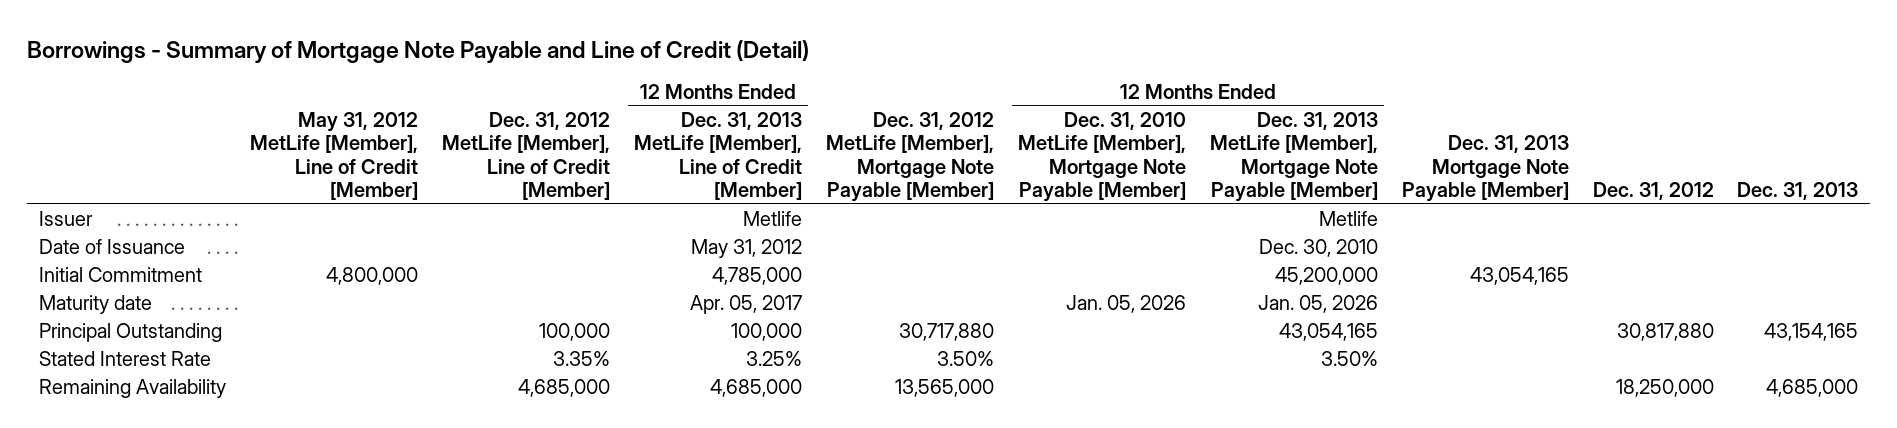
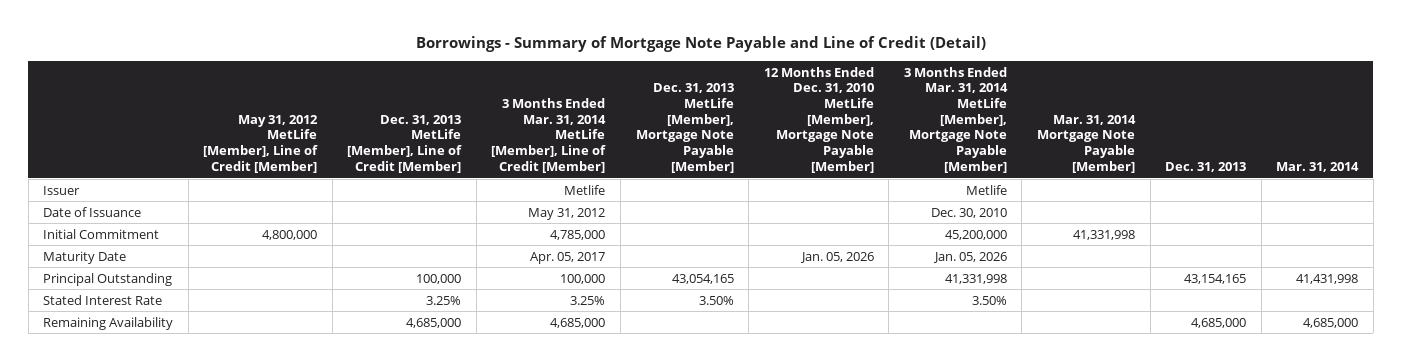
- | May 31, 2012 MetLife [Member], Line of Credit [Member] | Dec. 31, 2012 MetLife [Member], Line of Credit [Member] | 12 Months Ended Dec. 31, 2013 MetLife [Member], Line of Credit [Member] | Dec. 31, 2012 MetLife [Member], Mortgage Note Payable [Member] | 12 Months Ended Dec. 31, 2010 MetLife [Member], Mortgage Note Payable [Member] | 12 Months Ended Dec. 31, 2013 MetLife [Member], Mortgage Note Payable [Member] | Dec. 31, 2013 Mortgage Note Payable [Member] | Dec. 31, 2012 | Dec. 31, 2013
+ | May 31, 2012 MetLife [Member], Line of Credit [Member] | Dec. 31, 2013 MetLife [Member], Line of Credit [Member] | 3 Months Ended Mar. 31, 2014 MetLife [Member], Line of Credit [Member] | Dec. 31, 2013 MetLife [Member], Mortgage Note Payable [Member] | 12 Months Ended Dec. 31, 2010 MetLife [Member], Mortgage Note Payable [Member] | 3 Months Ended Mar. 31, 2014 MetLife [Member], Mortgage Note Payable [Member] | Mar. 31, 2014 Mortgage Note Payable [Member] | Dec. 31, 2013 | Mar. 31, 2014
- Maturity date | | | Apr. 05, 2017 | | Jan. 05, 2026 | Jan. 05, 2026 | | |
+ Maturity Date | | | Apr. 05, 2017 | | Jan. 05, 2026 | Jan. 05, 2026 | | |

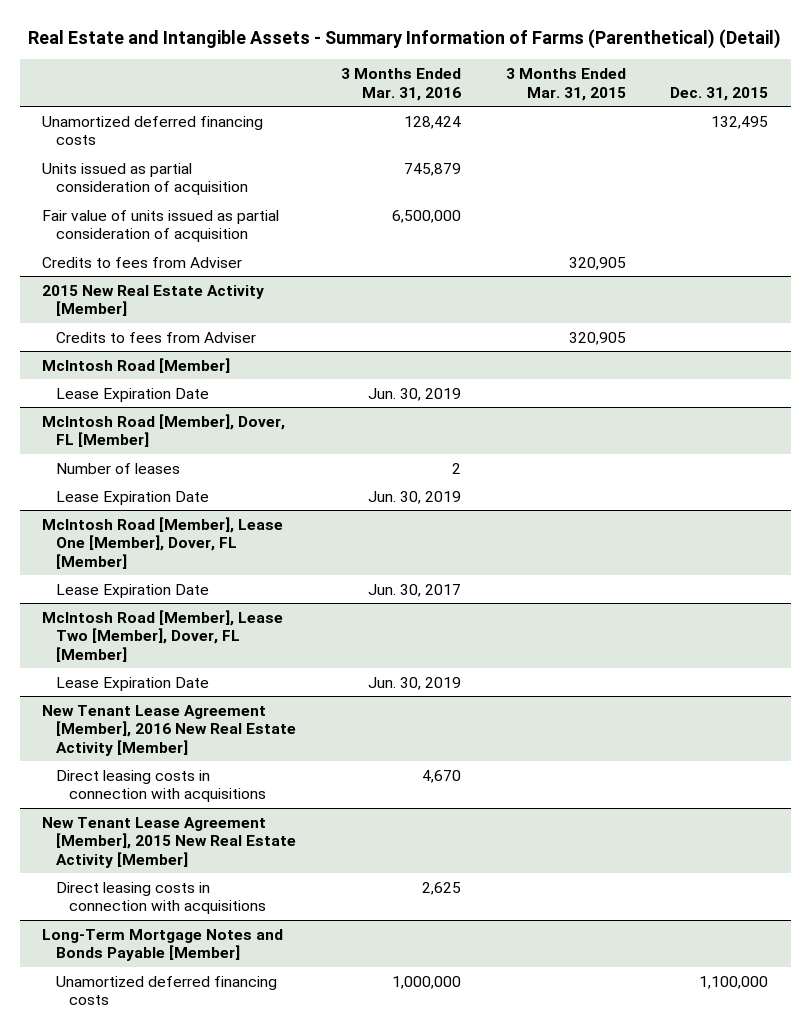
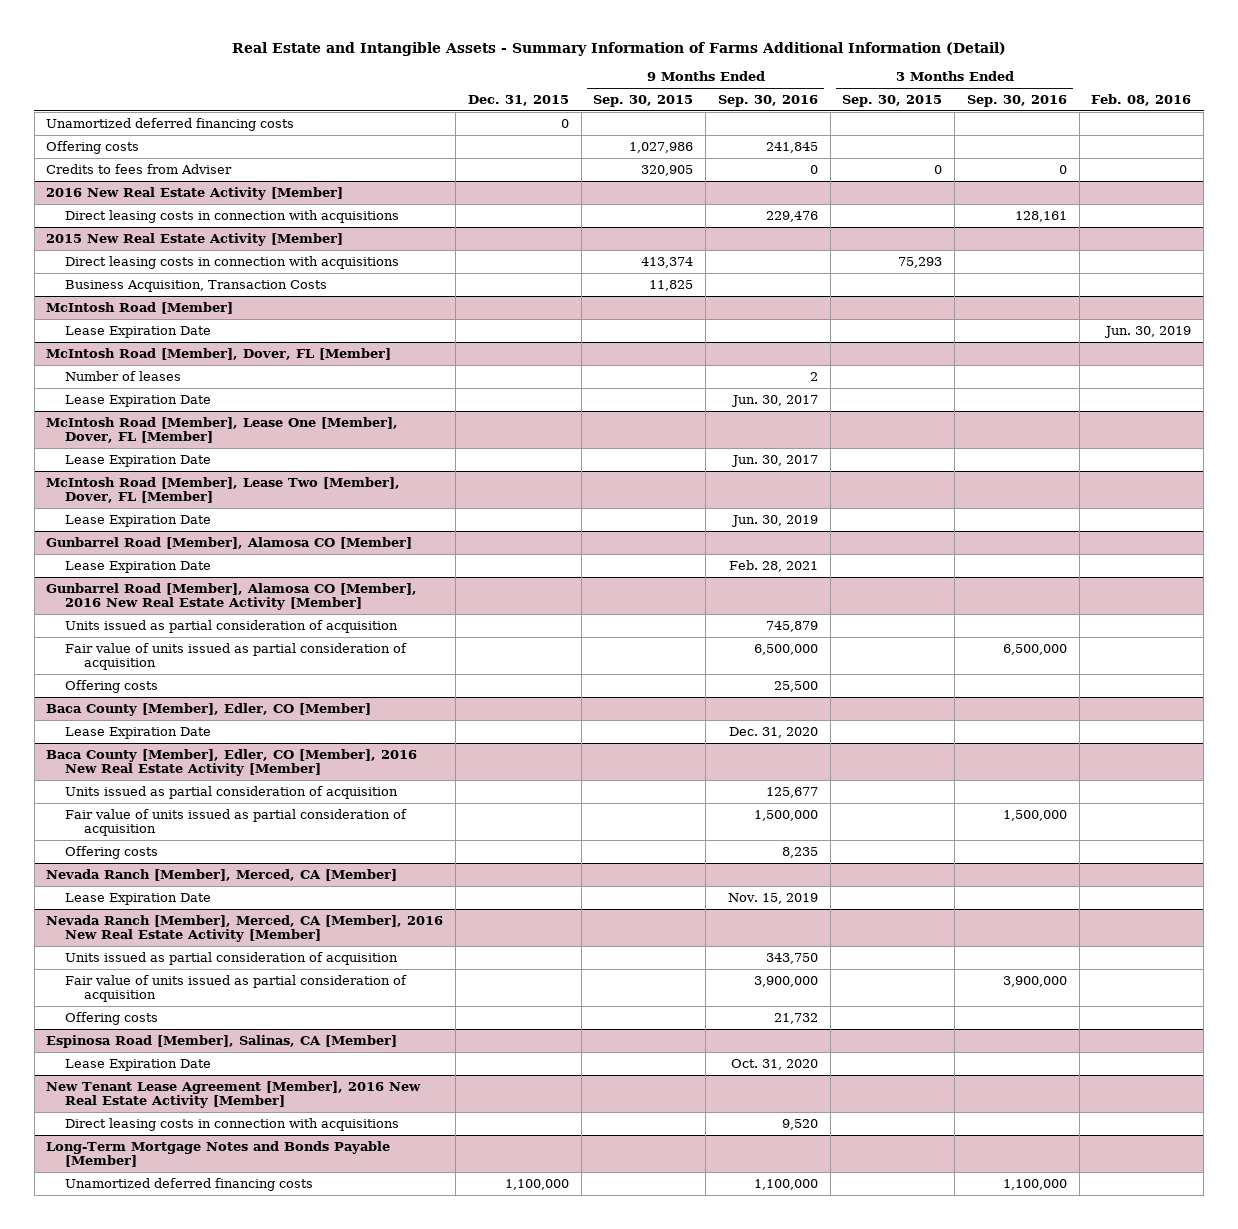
- Real Estate and Intangible Assets - Summary Information of Farms (Parenthetical) (Detail)
+ Real Estate and Intangible Assets - Summary Information of Farms Additional Information (Detail)
- | 3 Months Ended Mar. 31, 2016 | 3 Months Ended Mar. 31, 2015 | Dec. 31, 2015
+ | Dec. 31, 2015 | 9 Months Ended Sep. 30, 2015 | 9 Months Ended Sep. 30, 2016 | 3 Months Ended Sep. 30, 2015 | 3 Months Ended Sep. 30, 2016 | Feb. 08, 2016
- Unamortized deferred financing costs | 128,424 | | 132,495
- Units issued as partial consideration of acquisition | 745,879 | |
- Fair value of units issued as partial consideration of acquisition | 6,500,000 | |
+ Unamortized deferred financing costs | 0 | | | | |
+ Offering costs | | 1,027,986 | 241,845 | | |
+ 2016 New Real Estate Activity [Member]
+ Direct leasing costs in connection with acquisitions | | | 229,476 | | 128,161 |
@ 2015 New Real Estate Activity [Member]
- Credits to fees from Adviser | | 320,905 |
+ Direct leasing costs in connection with acquisitions | | 413,374 | | 75,293 | |
+ Business Acquisition, Transaction Costs | | 11,825 | | | |
+ Gunbarrel Road [Member], Alamosa CO [Member]
+ Lease Expiration Date | | | Feb. 28, 2021 | | |
+ Gunbarrel Road [Member], Alamosa CO [Member], 2016 New Real Estate Activity [Member]
+ Units issued as partial consideration of acquisition | | | 745,879 | | |
+ Fair value of units issued as partial consideration of acquisition | | | 6,500,000 | | 6,500,000 |
+ Offering costs | | | 25,500 | | |
+ Baca County [Member], Edler, CO [Member]
+ Lease Expiration Date | | | Dec. 31, 2020 | | |
+ Baca County [Member], Edler, CO [Member], 2016 New Real Estate Activity [Member]
+ Units issued as partial consideration of acquisition | | | 125,677 | | |
+ Fair value of units issued as partial consideration of acquisition | | | 1,500,000 | | 1,500,000 |
+ Offering costs | | | 8,235 | | |
+ Nevada Ranch [Member], Merced, CA [Member]
+ Lease Expiration Date | | | Nov. 15, 2019 | | |
+ Nevada Ranch [Member], Merced, CA [Member], 2016 New Real Estate Activity [Member]
+ Units issued as partial consideration of acquisition | | | 343,750 | | |
+ Fair value of units issued as partial consideration of acquisition | | | 3,900,000 | | 3,900,000 |
+ Offering costs | | | 21,732 | | |
+ Espinosa Road [Member], Salinas, CA [Member]
+ Lease Expiration Date | | | Oct. 31, 2020 | | |
- New Tenant Lease Agreement [Member], 2015 New Real Estate Activity [Member]
- Direct leasing costs in connection with acquisitions | 2,625 | |

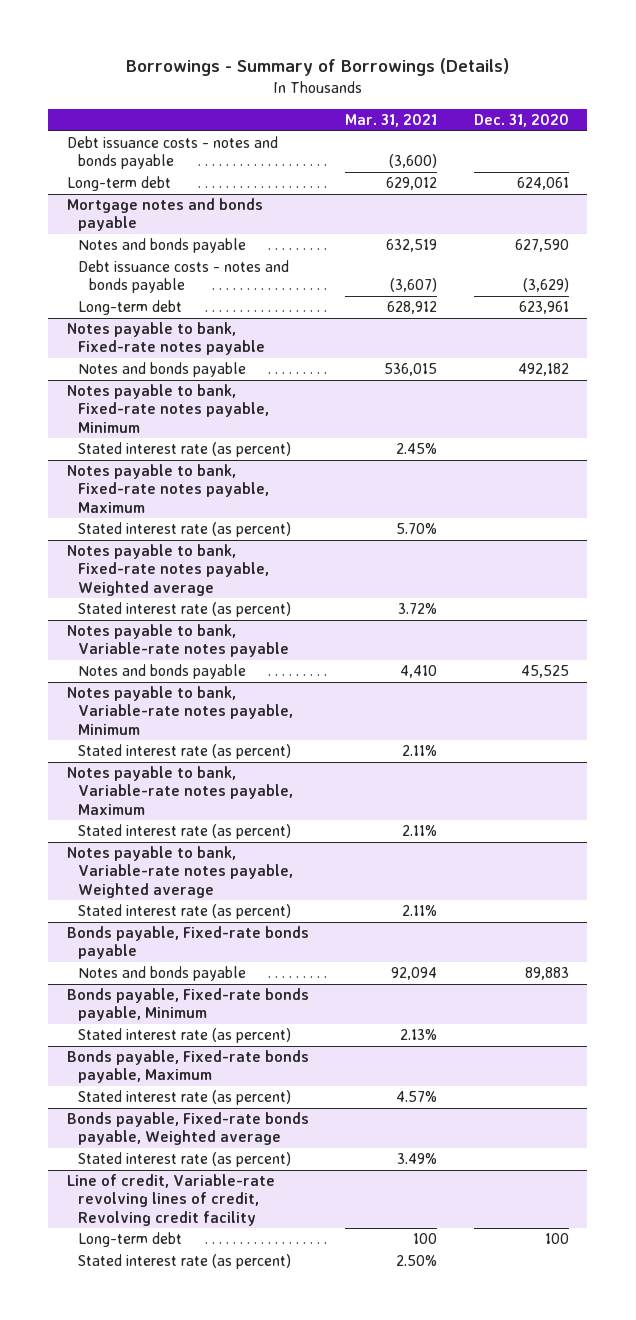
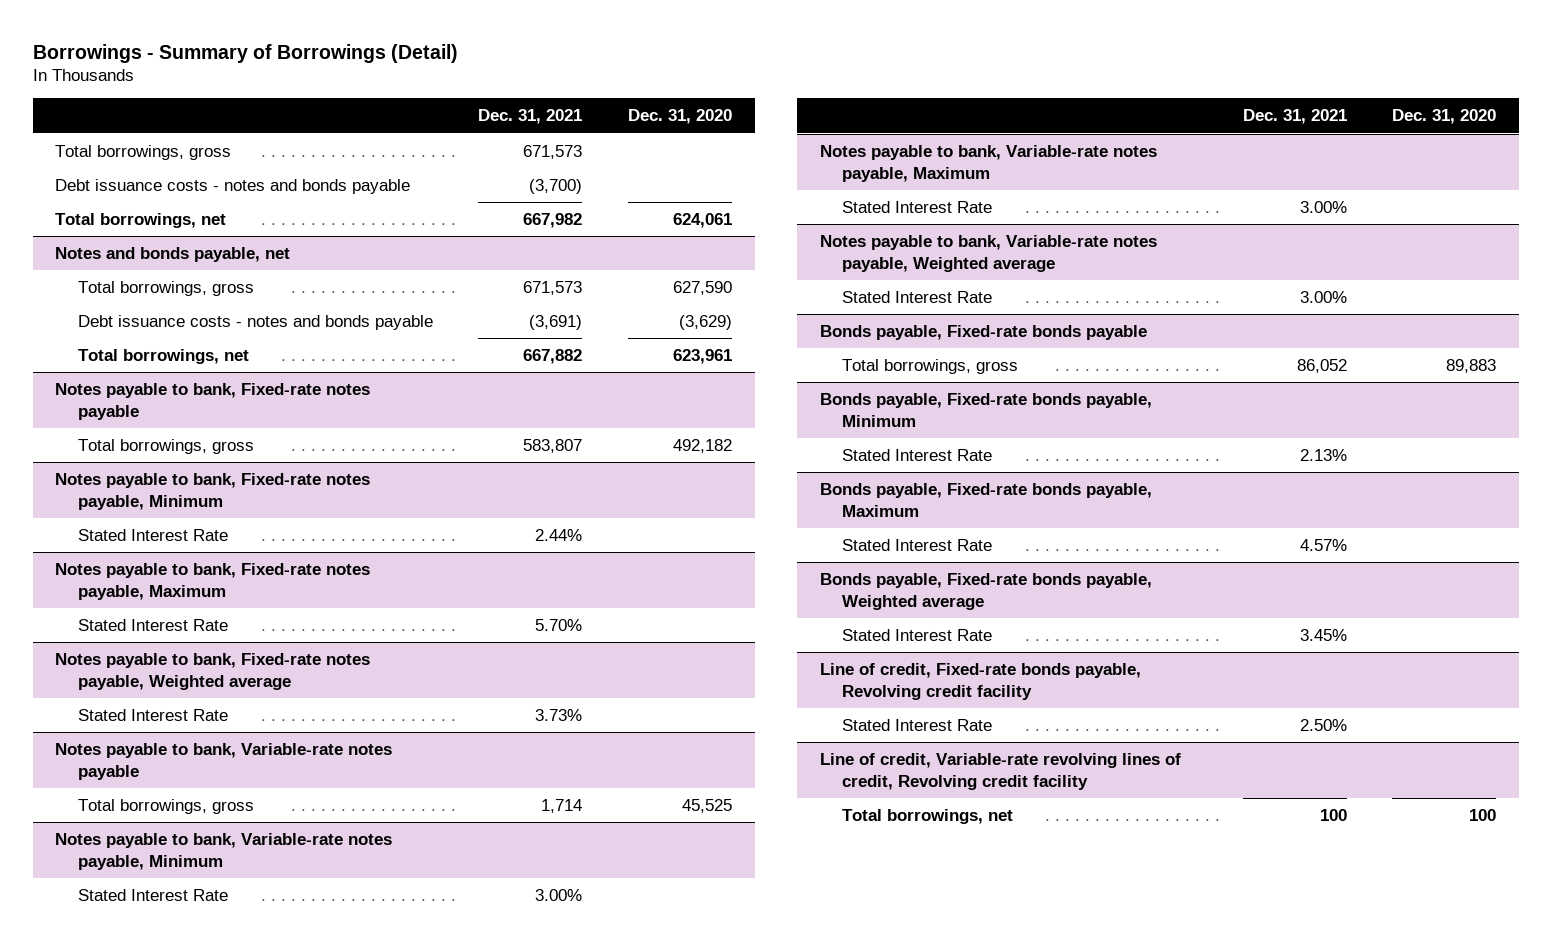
- Borrowings - Summary of Borrowings (Details)
+ Borrowings - Summary of Borrowings (Detail)
- | Mar. 31, 2021 | Dec. 31, 2020
+ | Dec. 31, 2021 | Dec. 31, 2020
+ Total borrowings, gross | 671,573 |
- Long-term debt | 629,012 | 624,061
- Mortgage notes and bonds payable
- Notes and bonds payable | 632,519 | 627,590
+ Total borrowings, net | 667,982 | 624,061
+ Notes and bonds payable, net
+ Total borrowings, gross | 671,573 | 627,590
- Long-term debt | 628,912 | 623,961
+ Total borrowings, net | 667,882 | 623,961
@ Notes payable to bank, Fixed-rate notes payable
- Notes and bonds payable | 536,015 | 492,182
+ Total borrowings, gross | 583,807 | 492,182
@ Notes payable to bank, Fixed-rate notes payable, Minimum
- Stated interest rate (as percent) | 2.45% |
+ Stated Interest Rate | 2.44% |
@ Notes payable to bank, Fixed-rate notes payable, Maximum
- Stated interest rate (as percent) | 5.70% |
+ Stated Interest Rate | 5.70% |
@ Notes payable to bank, Fixed-rate notes payable, Weighted average
- Stated interest rate (as percent) | 3.72% |
+ Stated Interest Rate | 3.73% |
@ Notes payable to bank, Variable-rate notes payable
- Notes and bonds payable | 4,410 | 45,525
+ Total borrowings, gross | 1,714 | 45,525
@ Notes payable to bank, Variable-rate notes payable, Minimum
- Stated interest rate (as percent) | 2.11% |
+ Stated Interest Rate | 3.00% |
@ Notes payable to bank, Variable-rate notes payable, Maximum
- Stated interest rate (as percent) | 2.11% |
+ Stated Interest Rate | 3.00% |
@ Notes payable to bank, Variable-rate notes payable, Weighted average
- Stated interest rate (as percent) | 2.11% |
+ Stated Interest Rate | 3.00% |
@ Bonds payable, Fixed-rate bonds payable
- Notes and bonds payable | 92,094 | 89,883
+ Total borrowings, gross | 86,052 | 89,883
@ Bonds payable, Fixed-rate bonds payable, Minimum
- Stated interest rate (as percent) | 2.13% |
+ Stated Interest Rate | 2.13% |
@ Bonds payable, Fixed-rate bonds payable, Maximum
- Stated interest rate (as percent) | 4.57% |
+ Stated Interest Rate | 4.57% |
@ Bonds payable, Fixed-rate bonds payable, Weighted average
- Stated interest rate (as percent) | 3.49% |
+ Stated Interest Rate | 3.45% |
+ Line of credit, Fixed-rate bonds payable, Revolving credit facility
+ Stated Interest Rate | 2.50% |
@ Line of credit, Variable-rate revolving lines of credit, Revolving credit facility
- Long-term debt | 100 | 100
- Stated interest rate (as percent) | 2.50% |
+ Total borrowings, net | 100 | 100

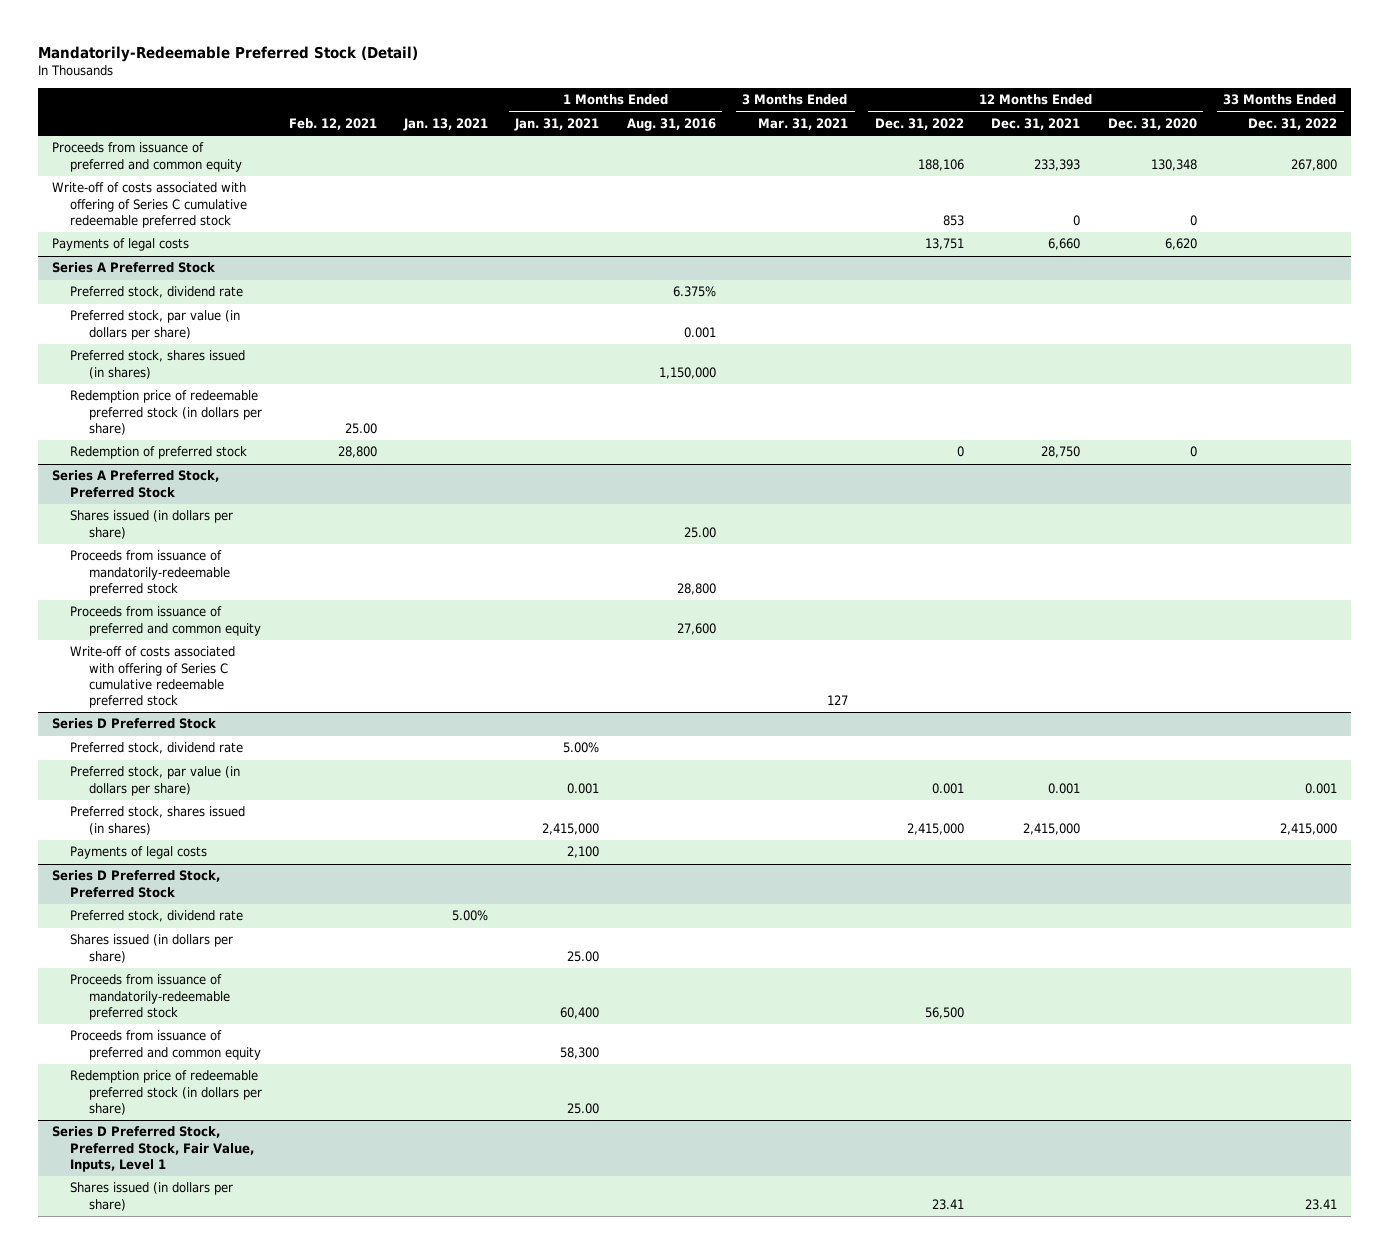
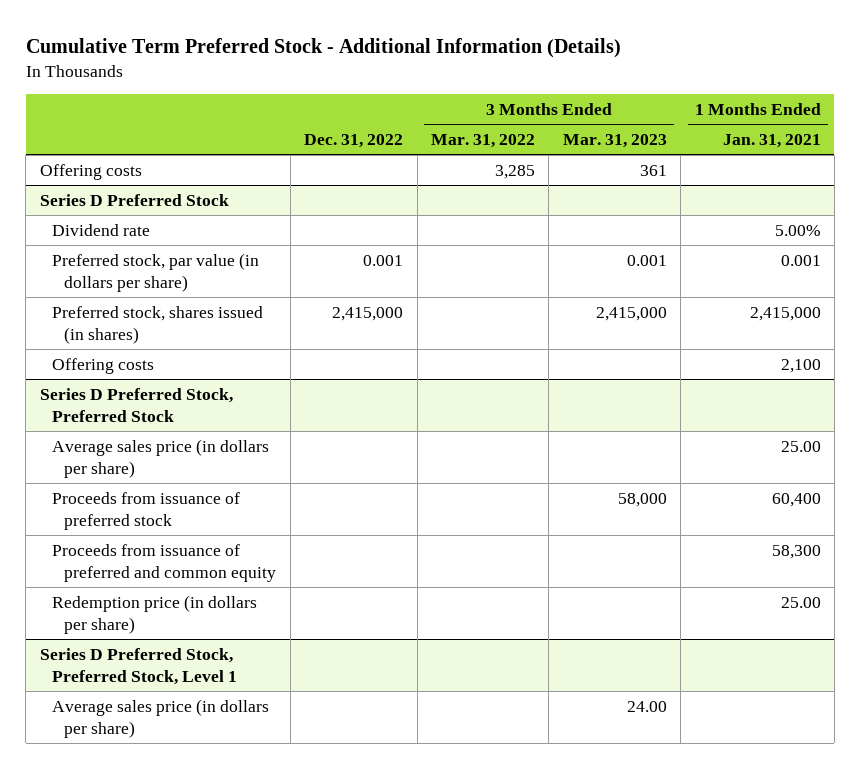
- Mandatorily-Redeemable Preferred Stock (Detail)
+ Cumulative Term Preferred Stock - Additional Information (Details)
- | Feb. 12, 2021 | Jan. 13, 2021 | 1 Months Ended Jan. 31, 2021 | 1 Months Ended Aug. 31, 2016 | 3 Months Ended Mar. 31, 2021 | 12 Months Ended Dec. 31, 2022 | 12 Months Ended Dec. 31, 2021 | 12 Months Ended Dec. 31, 2020 | 33 Months Ended Dec. 31, 2022
+ | Dec. 31, 2022 | 3 Months Ended Mar. 31, 2022 | 3 Months Ended Mar. 31, 2023 | 1 Months Ended Jan. 31, 2021
- Proceeds from issuance of preferred and common equity | | | | | | 188,106 | 233,393 | 130,348 | 267,800
- Write-off of costs associated with offering of Series C cumulative redeemable preferred stock | | | | | | 853 | 0 | 0 |
- Payments of legal costs | | | | | | 13,751 | 6,660 | 6,620 |
- Series A Preferred Stock
- Preferred stock, dividend rate | | | | 6.375% | | | | |
- Preferred stock, par value (in dollars per share) | | | | 0.001 | | | | |
- Preferred stock, shares issued (in shares) | | | | 1,150,000 | | | | |
- Redemption price of redeemable preferred stock (in dollars per share) | 25.00 | | | | | | | |
- Redemption of preferred stock | 28,800 | | | | | 0 | 28,750 | 0 |
- Series A Preferred Stock, Preferred Stock
- Shares issued (in dollars per share) | | | | 25.00 | | | | |
- Proceeds from issuance of mandatorily-redeemable preferred stock | | | | 28,800 | | | | |
- Proceeds from issuance of preferred and common equity | | | | 27,600 | | | | |
- Write-off of costs associated with offering of Series C cumulative redeemable preferred stock | | | | | 127 | | | |
+ Offering costs | | 3,285 | 361 |
@ Series D Preferred Stock
- Preferred stock, dividend rate | | | 5.00% | | | | | |
+ Dividend rate | | | | 5.00%
- Payments of legal costs | | | 2,100 | | | | | |
+ Offering costs | | | | 2,100
@ Series D Preferred Stock, Preferred Stock
- Preferred stock, dividend rate | | 5.00% | | | | | | |
- Shares issued (in dollars per share) | | | 25.00 | | | | | |
- Proceeds from issuance of mandatorily-redeemable preferred stock | | | 60,400 | | | 56,500 | | |
+ Average sales price (in dollars per share) | | | | 25.00
+ Proceeds from issuance of preferred stock | | | 58,000 | 60,400
- Redemption price of redeemable preferred stock (in dollars per share) | | | 25.00 | | | | | |
- Series D Preferred Stock, Preferred Stock, Fair Value, Inputs, Level 1
- Shares issued (in dollars per share) | | | | | | 23.41 | | | 23.41
@ Series D Preferred Stock, Preferred Stock
+ Redemption price (in dollars per share) | | | | 25.00
+ Series D Preferred Stock, Preferred Stock, Level 1
+ Average sales price (in dollars per share) | | | 24.00 |

